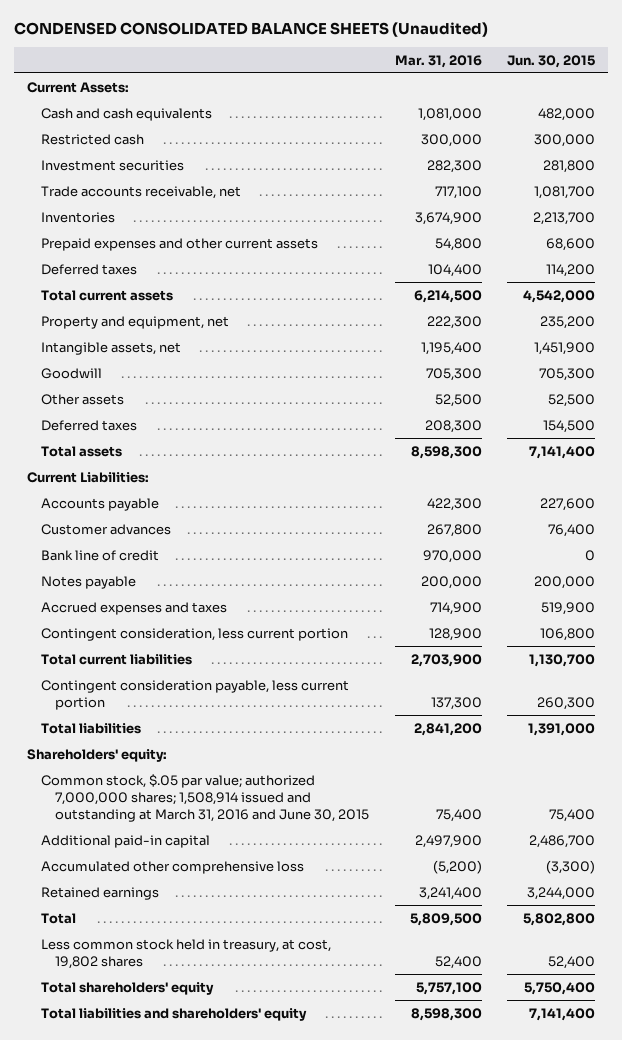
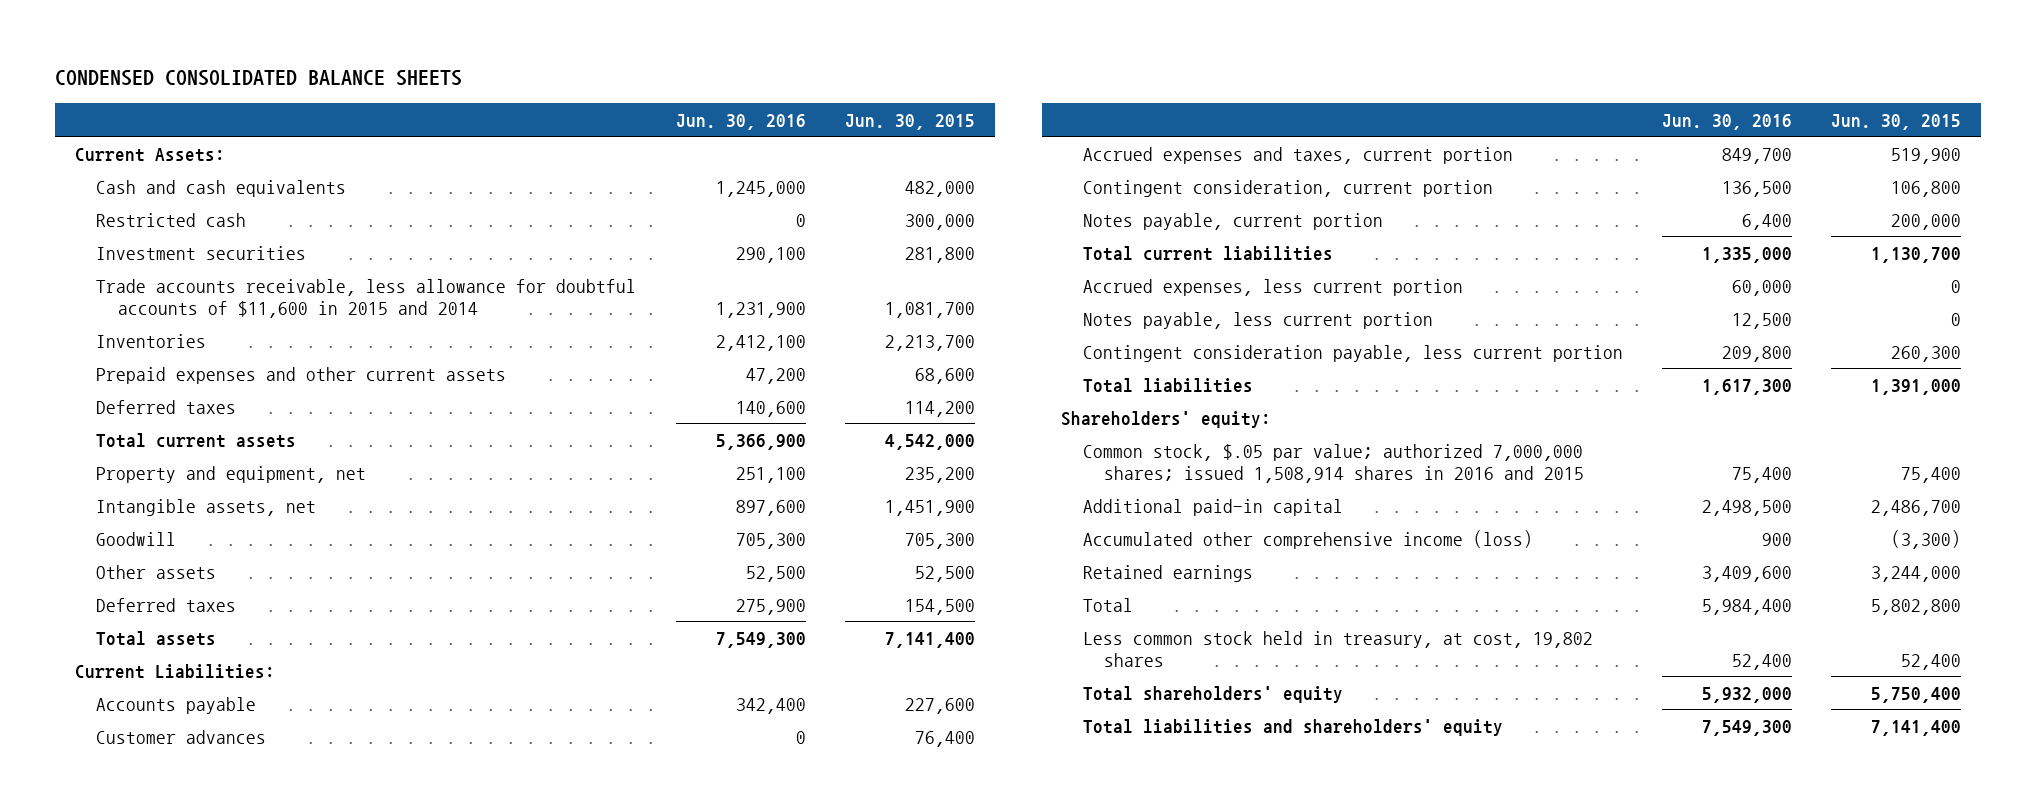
- CONDENSED CONSOLIDATED BALANCE SHEETS (Unaudited)
+ CONDENSED CONSOLIDATED BALANCE SHEETS
- | Mar. 31, 2016 | Jun. 30, 2015
+ | Jun. 30, 2016 | Jun. 30, 2015
- Trade accounts receivable, net | 717,100 | 1,081,700
+ Trade accounts receivable, less allowance for doubtful accounts of $11,600 in 2015 and 2014 | 1,231,900 | 1,081,700
- Bank line of credit | 970,000 | 0
- Notes payable | 200,000 | 200,000
- Accrued expenses and taxes | 714,900 | 519,900
- Contingent consideration, less current portion | 128,900 | 106,800
+ Accrued expenses and taxes, current portion | 849,700 | 519,900
+ Contingent consideration, current portion | 136,500 | 106,800
+ Notes payable, current portion | 6,400 | 200,000
+ Accrued expenses, less current portion | 60,000 | 0
+ Notes payable, less current portion | 12,500 | 0
- Common stock, $.05 par value; authorized 7,000,000 shares; 1,508,914 issued and outstanding at March 31, 2016 and June 30, 2015 | 75,400 | 75,400
+ Common stock, $.05 par value; authorized 7,000,000 shares; issued 1,508,914 shares in 2016 and 2015 | 75,400 | 75,400
- Accumulated other comprehensive loss | (5,200) | (3,300)
+ Accumulated other comprehensive income (loss) | 900 | (3,300)

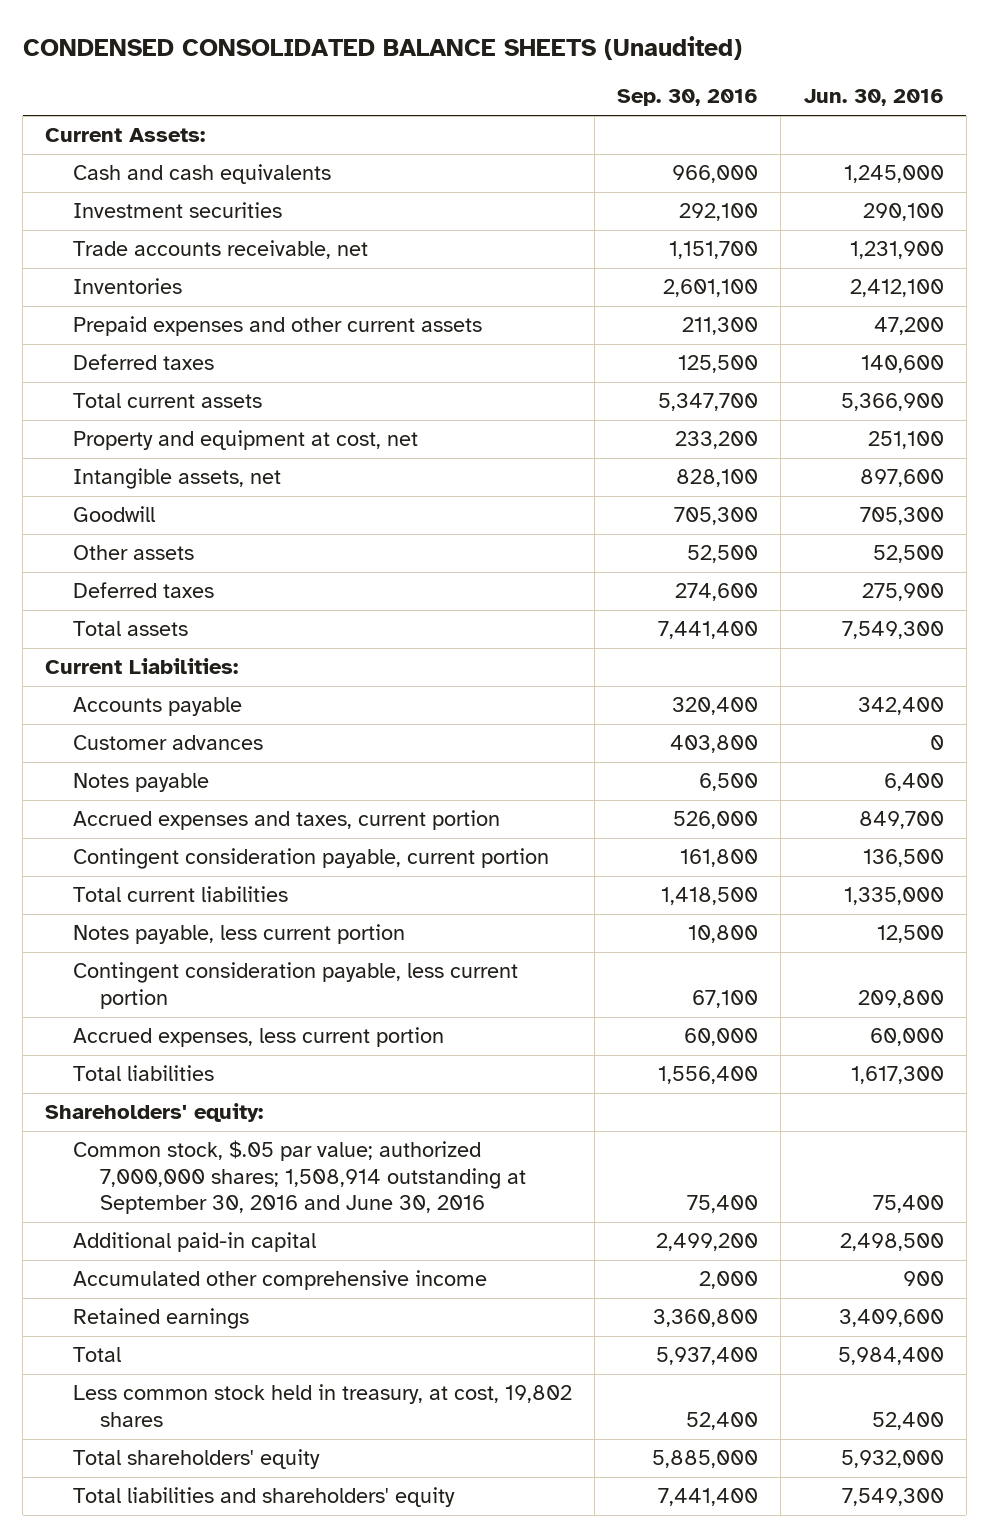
- CONDENSED CONSOLIDATED BALANCE SHEETS
+ CONDENSED CONSOLIDATED BALANCE SHEETS (Unaudited)
- | Jun. 30, 2016 | Jun. 30, 2015
+ | Sep. 30, 2016 | Jun. 30, 2016
- Restricted cash | 0 | 300,000
- Trade accounts receivable, less allowance for doubtful accounts of $11,600 in 2015 and 2014 | 1,231,900 | 1,081,700
+ Trade accounts receivable, net | 1,151,700 | 1,231,900
- Property and equipment, net | 251,100 | 235,200
+ Property and equipment at cost, net | 233,200 | 251,100
+ Notes payable | 6,500 | 6,400
- Contingent consideration, current portion | 136,500 | 106,800
- Notes payable, current portion | 6,400 | 200,000
+ Contingent consideration payable, current portion | 161,800 | 136,500
moved down: Accrued expenses, less current portion | 60,000 | 60,000
- Common stock, $.05 par value; authorized 7,000,000 shares; issued 1,508,914 shares in 2016 and 2015 | 75,400 | 75,400
+ Common stock, $.05 par value; authorized 7,000,000 shares; 1,508,914 outstanding at September 30, 2016 and June 30, 2016 | 75,400 | 75,400
- Accumulated other comprehensive income (loss) | 900 | (3,300)
+ Accumulated other comprehensive income | 2,000 | 900

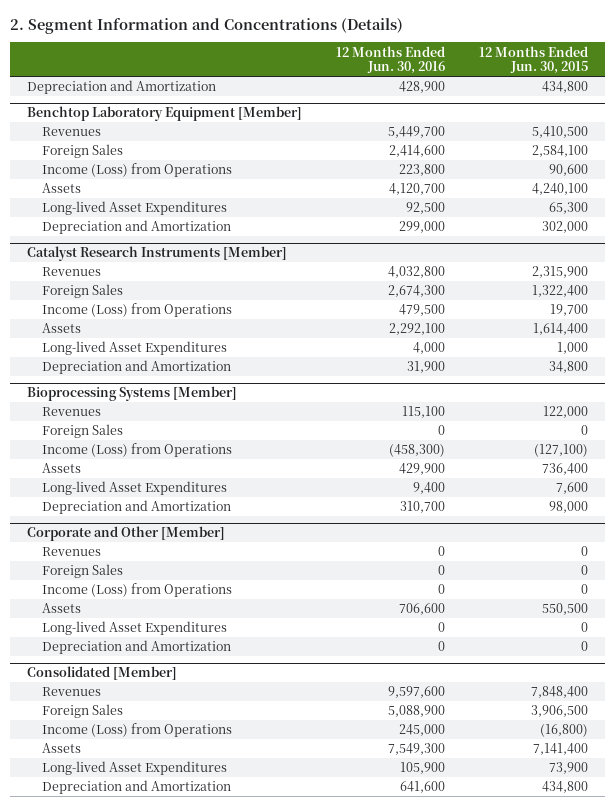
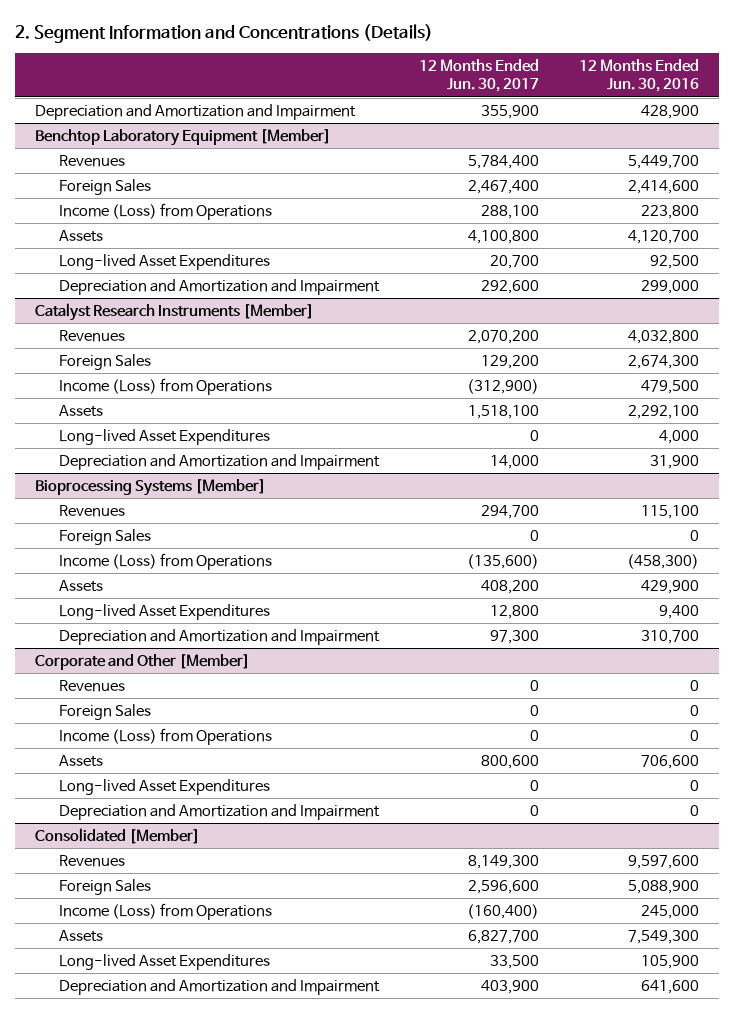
- | 12 Months Ended Jun. 30, 2016 | 12 Months Ended Jun. 30, 2015
+ | 12 Months Ended Jun. 30, 2017 | 12 Months Ended Jun. 30, 2016
- Depreciation and Amortization | 428,900 | 434,800
+ Depreciation and Amortization and Impairment | 355,900 | 428,900
@ Benchtop Laboratory Equipment [Member]
- Depreciation and Amortization | 299,000 | 302,000
+ Depreciation and Amortization and Impairment | 292,600 | 299,000
@ Catalyst Research Instruments [Member]
- Depreciation and Amortization | 31,900 | 34,800
+ Depreciation and Amortization and Impairment | 14,000 | 31,900
@ Bioprocessing Systems [Member]
- Depreciation and Amortization | 310,700 | 98,000
+ Depreciation and Amortization and Impairment | 97,300 | 310,700
@ Corporate and Other [Member]
- Depreciation and Amortization | 0 | 0
+ Depreciation and Amortization and Impairment | 0 | 0
@ Consolidated [Member]
- Depreciation and Amortization | 641,600 | 434,800
+ Depreciation and Amortization and Impairment | 403,900 | 641,600

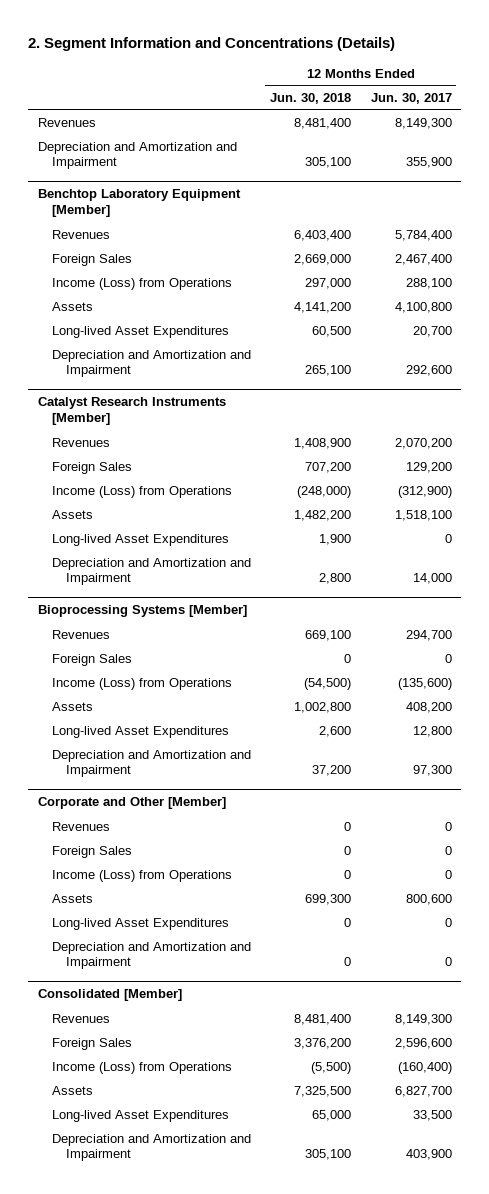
- | 12 Months Ended Jun. 30, 2017 | 12 Months Ended Jun. 30, 2016
+ | 12 Months Ended Jun. 30, 2018 | 12 Months Ended Jun. 30, 2017
+ Revenues | 8,481,400 | 8,149,300

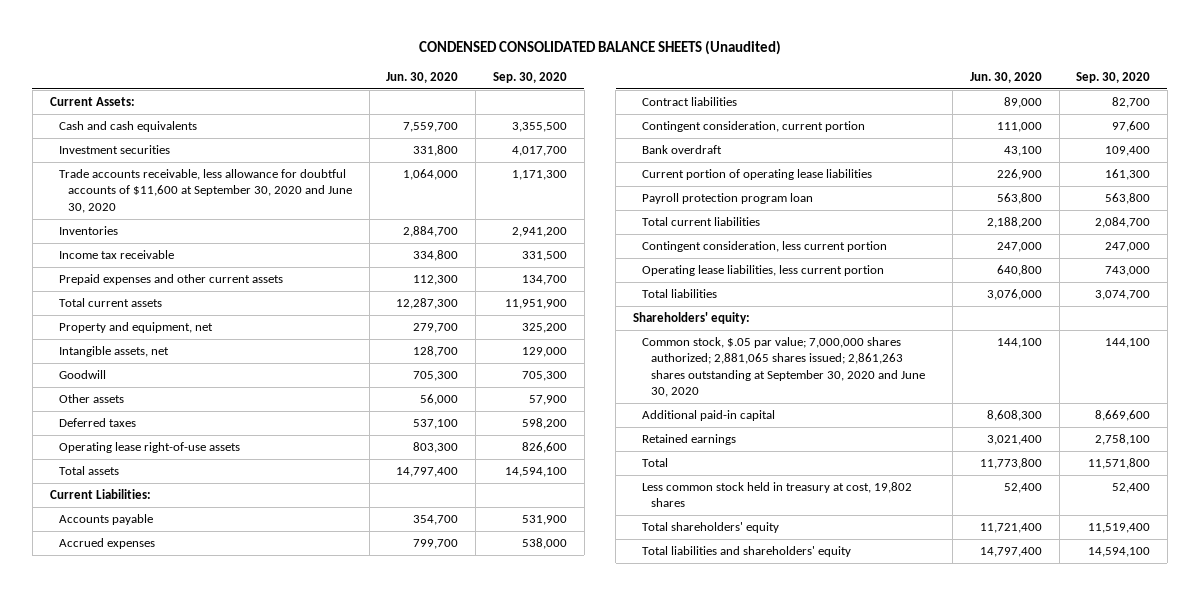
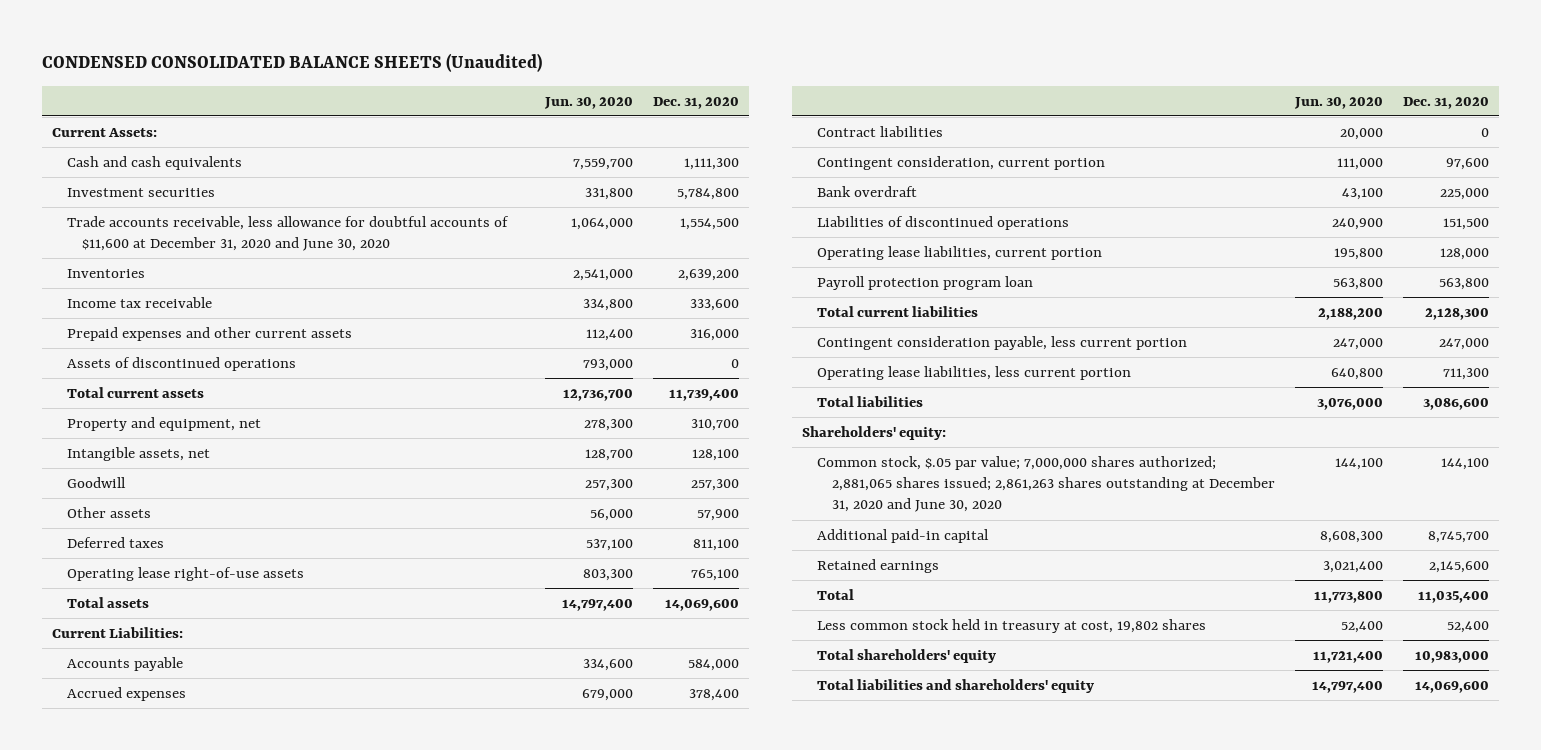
- | Jun. 30, 2020 | Sep. 30, 2020
+ | Jun. 30, 2020 | Dec. 31, 2020
- Trade accounts receivable, less allowance for doubtful accounts of $11,600 at September 30, 2020 and June 30, 2020 | 1,064,000 | 1,171,300
- Inventories | 2,884,700 | 2,941,200
+ Trade accounts receivable, less allowance for doubtful accounts of $11,600 at December 31, 2020 and June 30, 2020 | 1,064,000 | 1,554,500
+ Inventories | 2,541,000 | 2,639,200
- Prepaid expenses and other current assets | 112,300 | 134,700
- Total current assets | 12,287,300 | 11,951,900
- Property and equipment, net | 279,700 | 325,200
+ Prepaid expenses and other current assets | 112,400 | 316,000
+ Assets of discontinued operations | 793,000 | 0
+ Total current assets | 12,736,700 | 11,739,400
+ Property and equipment, net | 278,300 | 310,700
- Goodwill | 705,300 | 705,300
+ Goodwill | 257,300 | 257,300
- Accounts payable | 354,700 | 531,900
- Accrued expenses | 799,700 | 538,000
- Contract liabilities | 89,000 | 82,700
+ Accounts payable | 334,600 | 584,000
+ Accrued expenses | 679,000 | 378,400
+ Contract liabilities | 20,000 | 0
- Current portion of operating lease liabilities | 226,900 | 161,300
+ Liabilities of discontinued operations | 240,900 | 151,500
+ Operating lease liabilities, current portion | 195,800 | 128,000
- Contingent consideration, less current portion | 247,000 | 247,000
+ Contingent consideration payable, less current portion | 247,000 | 247,000
- Common stock, $.05 par value; 7,000,000 shares authorized; 2,881,065 shares issued; 2,861,263 shares outstanding at September 30, 2020 and June 30, 2020 | 144,100 | 144,100
+ Common stock, $.05 par value; 7,000,000 shares authorized; 2,881,065 shares issued; 2,861,263 shares outstanding at December 31, 2020 and June 30, 2020 | 144,100 | 144,100

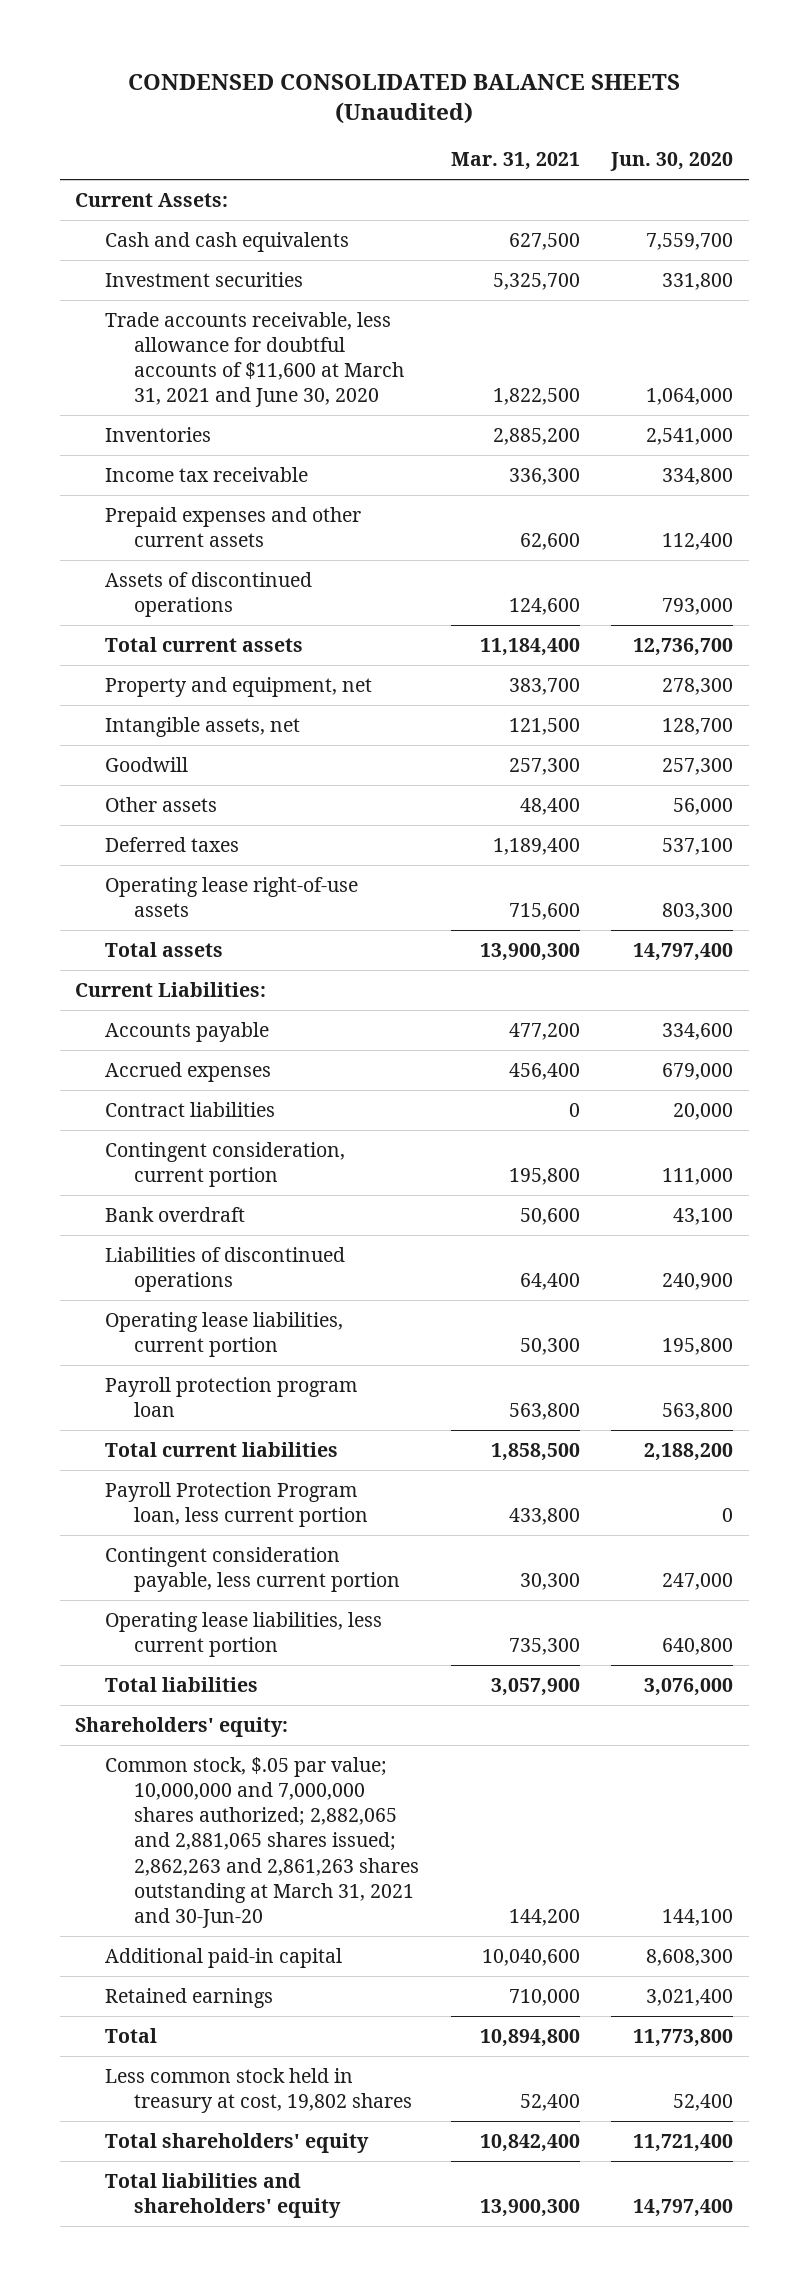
- | Jun. 30, 2020 | Dec. 31, 2020
+ | Mar. 31, 2021 | Jun. 30, 2020
- Trade accounts receivable, less allowance for doubtful accounts of $11,600 at December 31, 2020 and June 30, 2020 | 1,064,000 | 1,554,500
+ Trade accounts receivable, less allowance for doubtful accounts of $11,600 at March 31, 2021 and June 30, 2020 | 1,822,500 | 1,064,000
+ Payroll Protection Program loan, less current portion | 433,800 | 0
- Common stock, $.05 par value; 7,000,000 shares authorized; 2,881,065 shares issued; 2,861,263 shares outstanding at December 31, 2020 and June 30, 2020 | 144,100 | 144,100
+ Common stock, $.05 par value; 10,000,000 and 7,000,000 shares authorized; 2,882,065 and 2,881,065 shares issued; 2,862,263 and 2,861,263 shares outstanding at March 31, 2021 and 30-Jun-20 | 144,200 | 144,100

